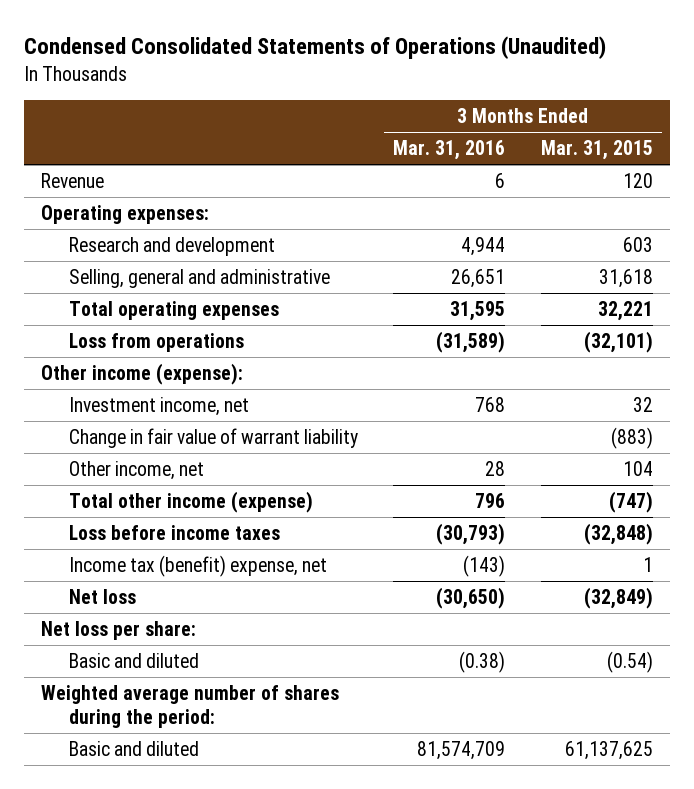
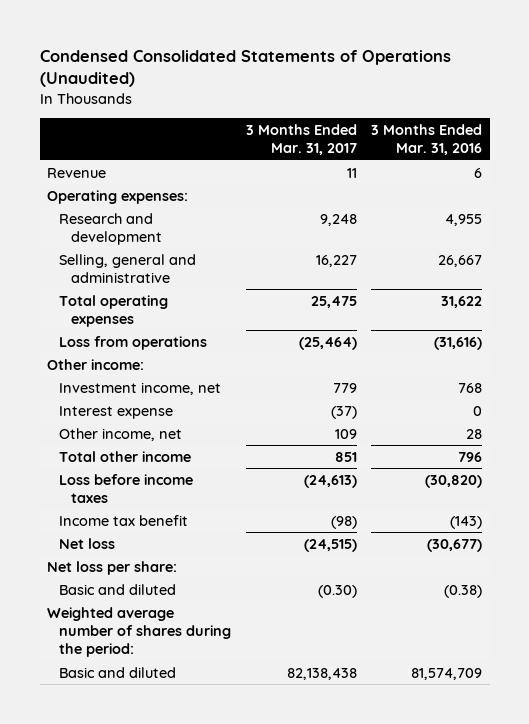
- | 3 Months Ended Mar. 31, 2016 | 3 Months Ended Mar. 31, 2015
+ | 3 Months Ended Mar. 31, 2017 | 3 Months Ended Mar. 31, 2016
- Research and development | 4,944 | 603
- Selling, general and administrative | 26,651 | 31,618
- Total operating expenses | 31,595 | 32,221
- Loss from operations | (31,589) | (32,101)
- Other income (expense):
+ Research and development | 9,248 | 4,955
+ Selling, general and administrative | 16,227 | 26,667
+ Total operating expenses | 25,475 | 31,622
+ Loss from operations | (25,464) | (31,616)
+ Other income:
- Change in fair value of warrant liability | | (883)
+ Interest expense | (37) | 0
- Total other income (expense) | 796 | (747)
- Loss before income taxes | (30,793) | (32,848)
- Income tax (benefit) expense, net | (143) | 1
- Net loss | (30,650) | (32,849)
+ Total other income | 851 | 796
+ Loss before income taxes | (24,613) | (30,820)
+ Income tax benefit | (98) | (143)
+ Net loss | (24,515) | (30,677)

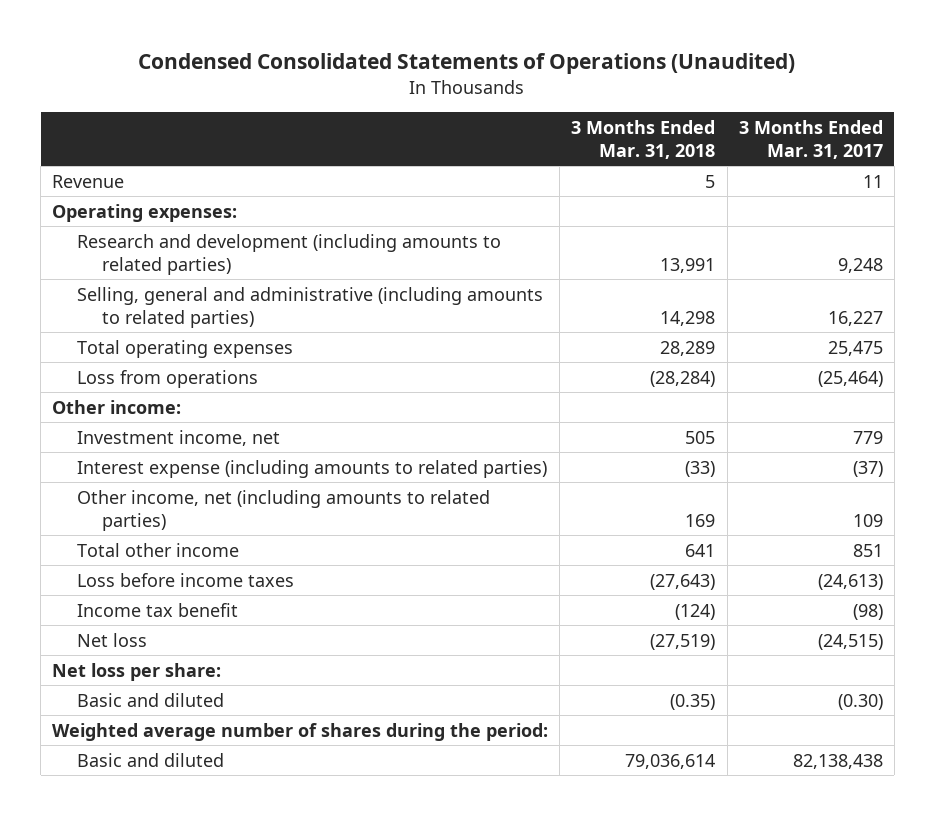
- | 3 Months Ended Mar. 31, 2017 | 3 Months Ended Mar. 31, 2016
+ | 3 Months Ended Mar. 31, 2018 | 3 Months Ended Mar. 31, 2017
- Research and development | 9,248 | 4,955
- Selling, general and administrative | 16,227 | 26,667
+ Research and development (including amounts to related parties) | 13,991 | 9,248
+ Selling, general and administrative (including amounts to related parties) | 14,298 | 16,227
- Interest expense | (37) | 0
- Other income, net | 109 | 28
+ Interest expense (including amounts to related parties) | (33) | (37)
+ Other income, net (including amounts to related parties) | 169 | 109

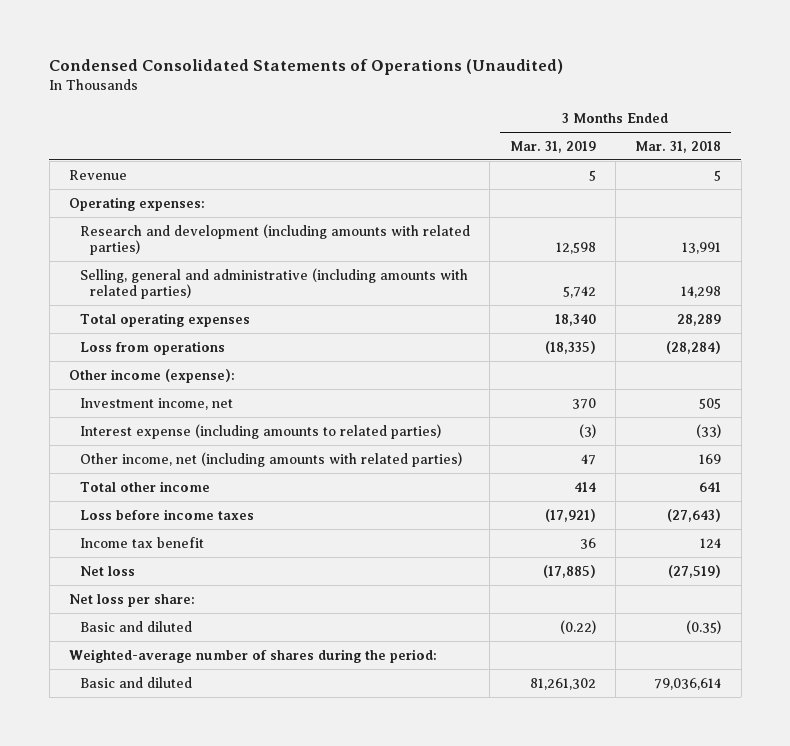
- | 3 Months Ended Mar. 31, 2018 | 3 Months Ended Mar. 31, 2017
+ | 3 Months Ended Mar. 31, 2019 | 3 Months Ended Mar. 31, 2018
- Research and development (including amounts to related parties) | 13,991 | 9,248
- Selling, general and administrative (including amounts to related parties) | 14,298 | 16,227
+ Research and development (including amounts with related parties) | 12,598 | 13,991
+ Selling, general and administrative (including amounts with related parties) | 5,742 | 14,298
- Other income:
+ Other income (expense):
- Other income, net (including amounts to related parties) | 169 | 109
+ Other income, net (including amounts with related parties) | 47 | 169
- Income tax benefit | (124) | (98)
+ Income tax benefit | 36 | 124
- Weighted average number of shares during the period:
+ Weighted-average number of shares during the period:

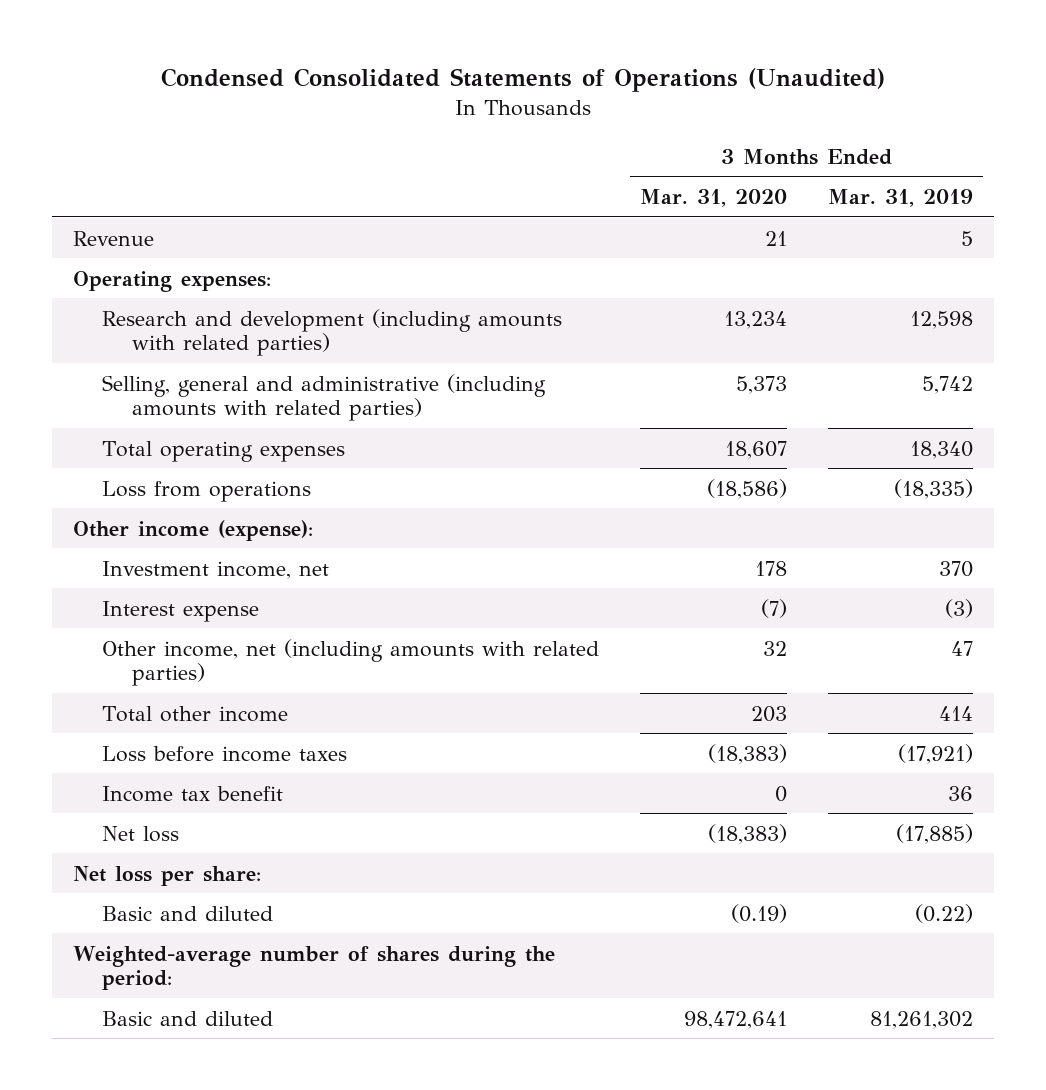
- | 3 Months Ended Mar. 31, 2019 | 3 Months Ended Mar. 31, 2018
+ | 3 Months Ended Mar. 31, 2020 | 3 Months Ended Mar. 31, 2019
- Interest expense (including amounts to related parties) | (3) | (33)
+ Interest expense | (7) | (3)

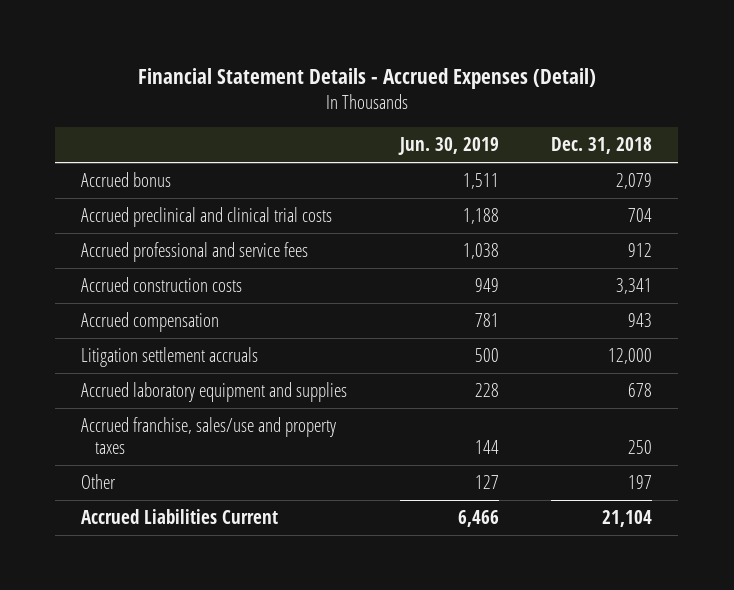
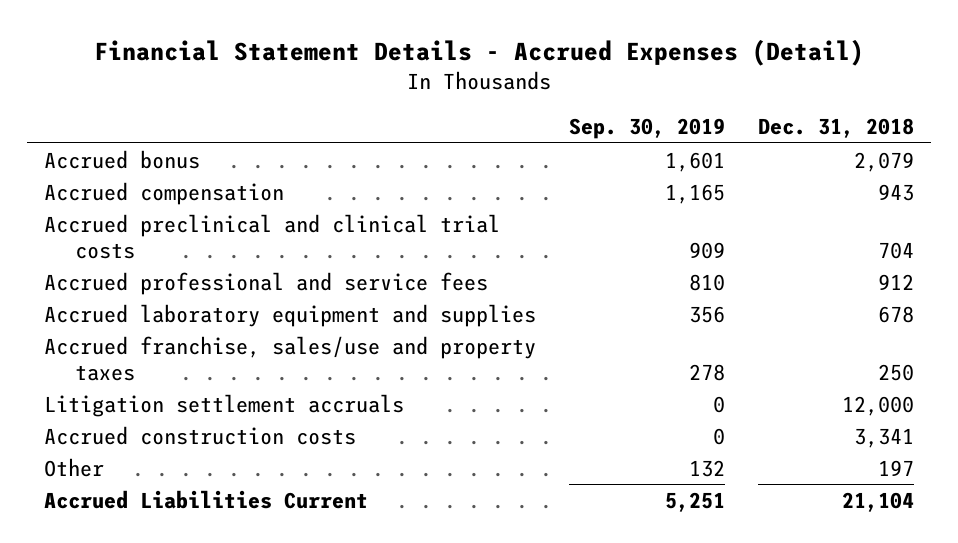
- | Jun. 30, 2019 | Dec. 31, 2018
+ | Sep. 30, 2019 | Dec. 31, 2018
moved up: Accrued compensation | 1,165 | 943
moved down: Litigation settlement accruals | 0 | 12,000
moved down: Accrued construction costs | 0 | 3,341

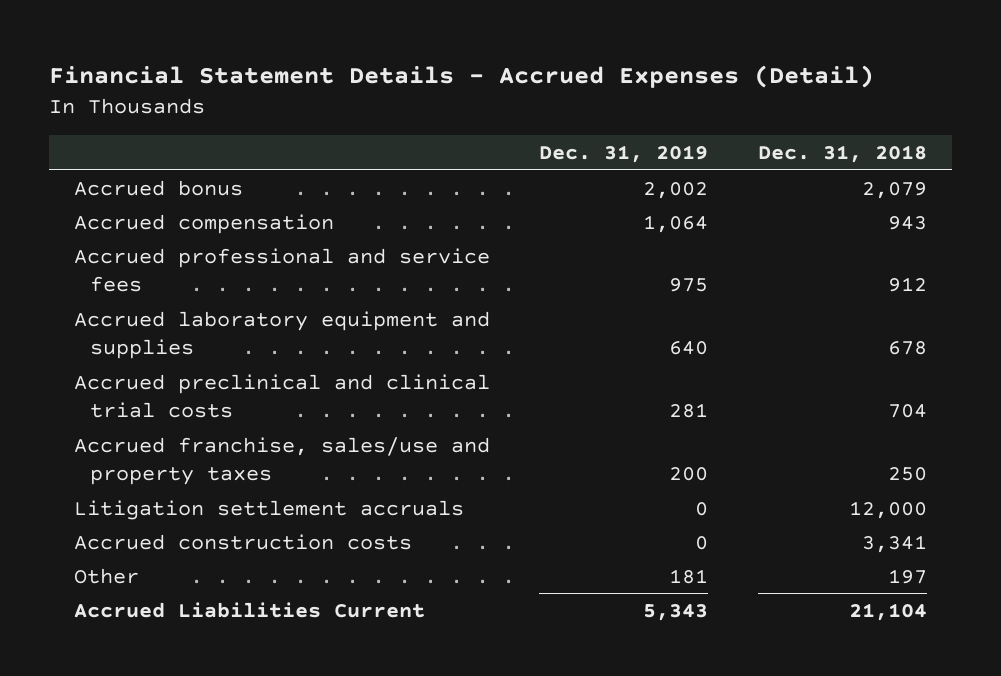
- | Sep. 30, 2019 | Dec. 31, 2018
+ | Dec. 31, 2019 | Dec. 31, 2018
moved down: Accrued preclinical and clinical trial costs | 281 | 704

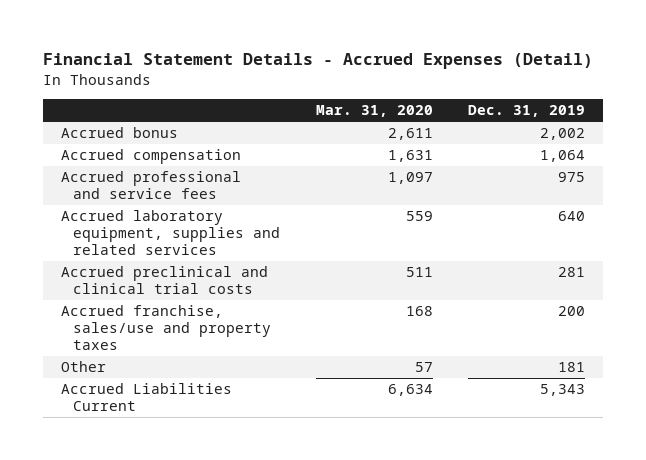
- | Dec. 31, 2019 | Dec. 31, 2018
+ | Mar. 31, 2020 | Dec. 31, 2019
- Accrued laboratory equipment and supplies | 640 | 678
+ Accrued laboratory equipment, supplies and related services | 559 | 640
- Litigation settlement accruals | 0 | 12,000
- Accrued construction costs | 0 | 3,341

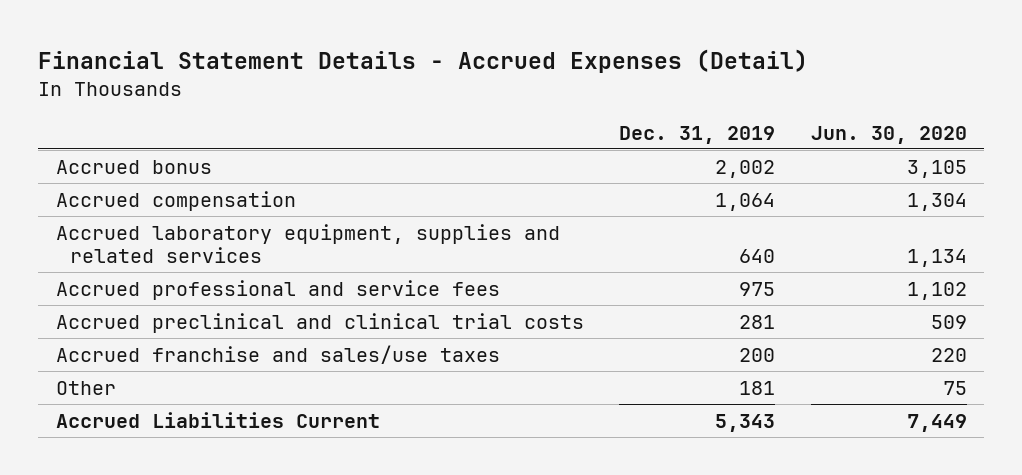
- | Mar. 31, 2020 | Dec. 31, 2019
+ | Dec. 31, 2019 | Jun. 30, 2020
moved down: Accrued professional and service fees | 975 | 1,102
- Accrued franchise, sales/use and property taxes | 168 | 200
+ Accrued franchise and sales/use taxes | 200 | 220

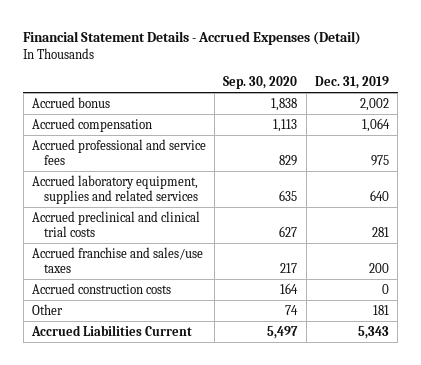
- | Dec. 31, 2019 | Jun. 30, 2020
+ | Sep. 30, 2020 | Dec. 31, 2019
moved down: Accrued laboratory equipment, supplies and related services | 635 | 640
+ Accrued construction costs | 164 | 0

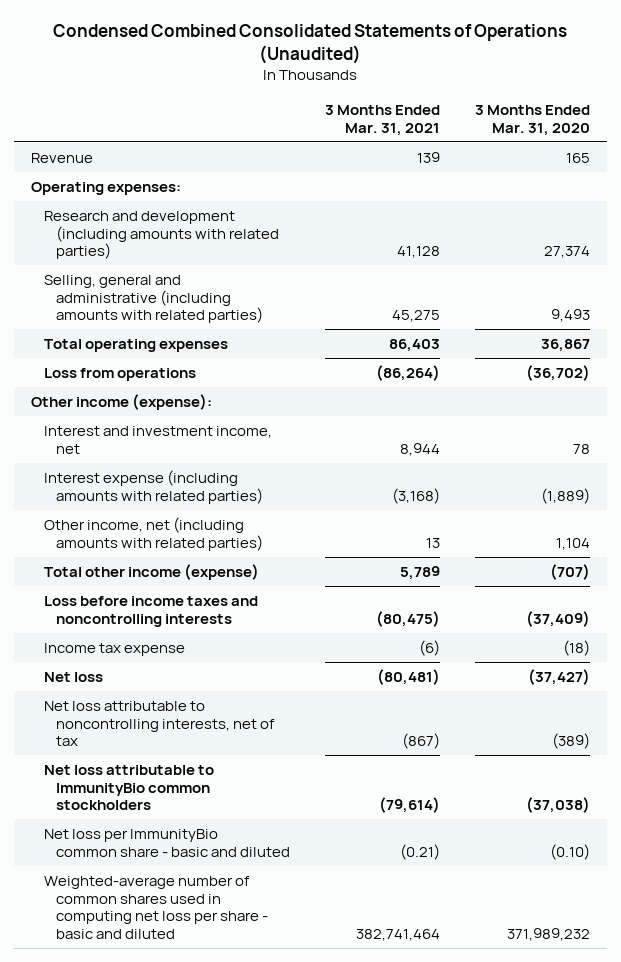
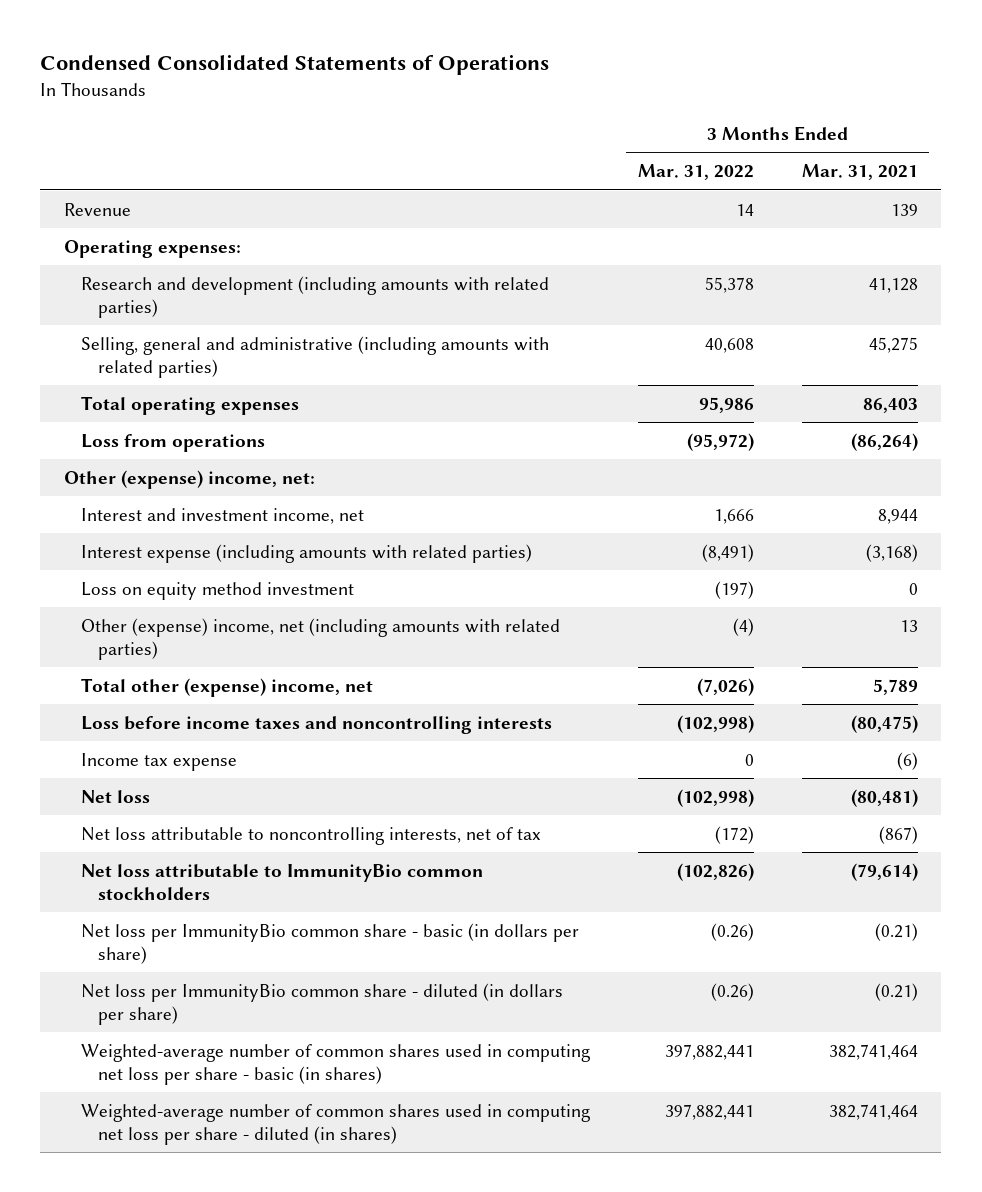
- Condensed Combined Consolidated Statements of Operations (Unaudited)
+ Condensed Consolidated Statements of Operations
- | 3 Months Ended Mar. 31, 2021 | 3 Months Ended Mar. 31, 2020
+ | 3 Months Ended Mar. 31, 2022 | 3 Months Ended Mar. 31, 2021
- Other income (expense):
+ Other (expense) income, net:
- Other income, net (including amounts with related parties) | 13 | 1,104
- Total other income (expense) | 5,789 | (707)
+ Loss on equity method investment | (197) | 0
+ Other (expense) income, net (including amounts with related parties) | (4) | 13
+ Total other (expense) income, net | (7,026) | 5,789
- Net loss per ImmunityBio common share - basic and diluted | (0.21) | (0.10)
- Weighted-average number of common shares used in computing net loss per share - basic and diluted | 382,741,464 | 371,989,232
+ Net loss per ImmunityBio common share - basic (in dollars per share) | (0.26) | (0.21)
+ Net loss per ImmunityBio common share - diluted (in dollars per share) | (0.26) | (0.21)
+ Weighted-average number of common shares used in computing net loss per share - basic (in shares) | 397,882,441 | 382,741,464
+ Weighted-average number of common shares used in computing net loss per share - diluted (in shares) | 397,882,441 | 382,741,464

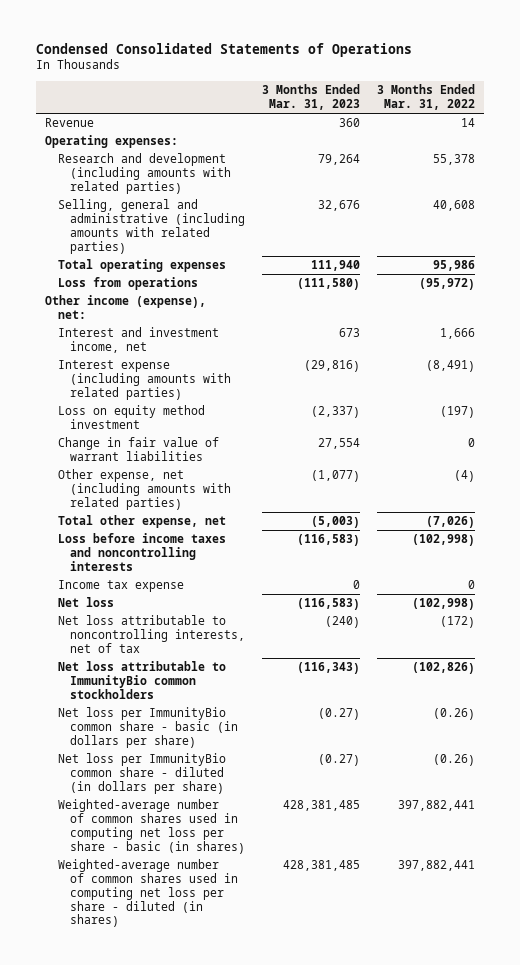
- | 3 Months Ended Mar. 31, 2022 | 3 Months Ended Mar. 31, 2021
+ | 3 Months Ended Mar. 31, 2023 | 3 Months Ended Mar. 31, 2022
- Other (expense) income, net:
+ Other income (expense), net:
- Other (expense) income, net (including amounts with related parties) | (4) | 13
- Total other (expense) income, net | (7,026) | 5,789
+ Change in fair value of warrant liabilities | 27,554 | 0
+ Other expense, net (including amounts with related parties) | (1,077) | (4)
+ Total other expense, net | (5,003) | (7,026)

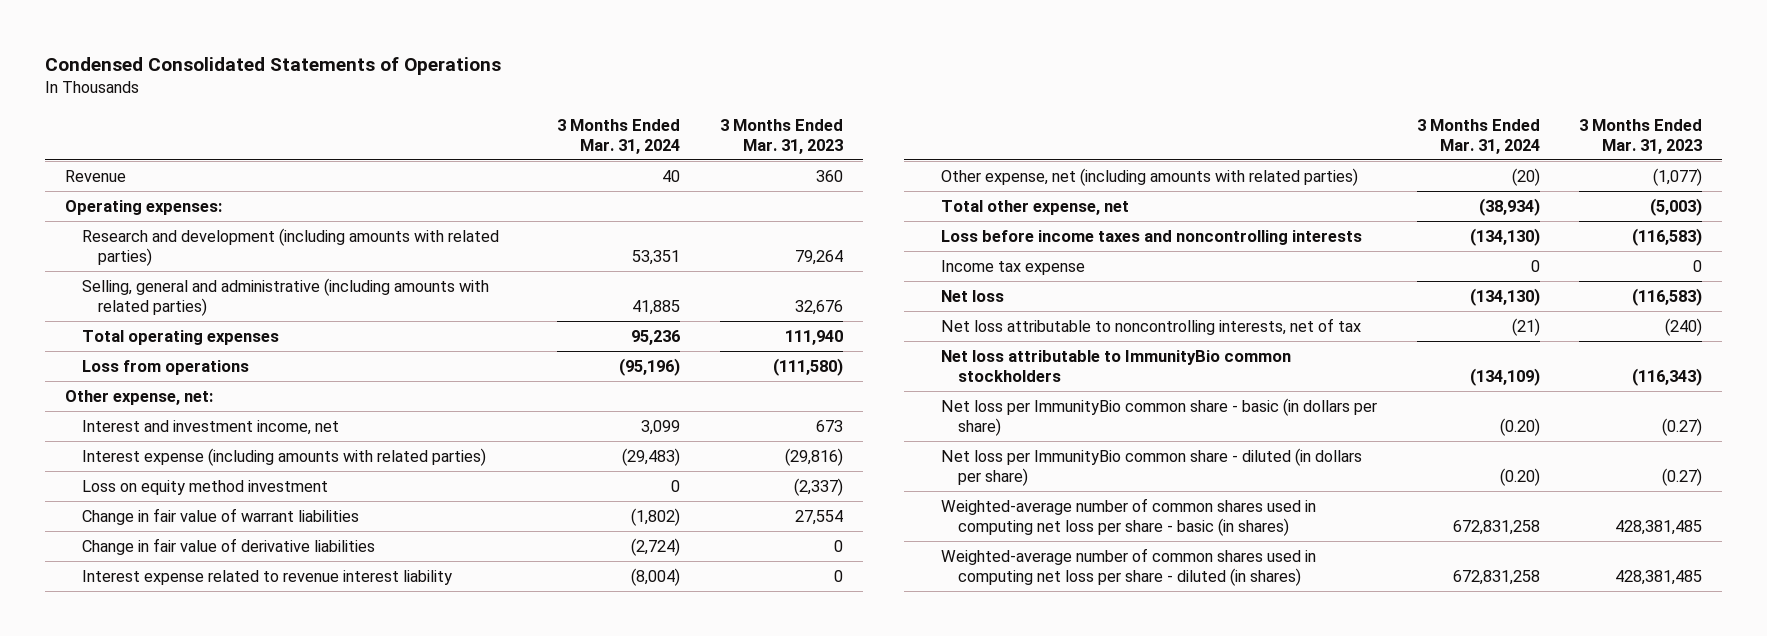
- | 3 Months Ended Mar. 31, 2023 | 3 Months Ended Mar. 31, 2022
+ | 3 Months Ended Mar. 31, 2024 | 3 Months Ended Mar. 31, 2023
- Other income (expense), net:
+ Other expense, net:
+ Change in fair value of derivative liabilities | (2,724) | 0
+ Interest expense related to revenue interest liability | (8,004) | 0

